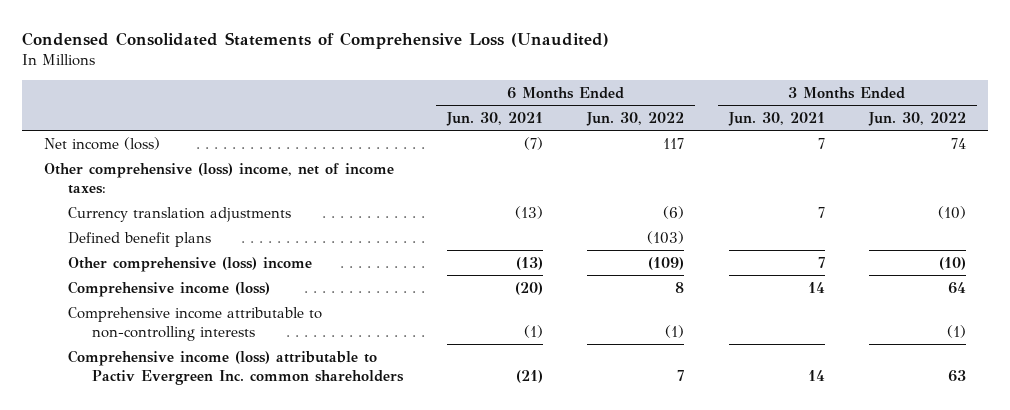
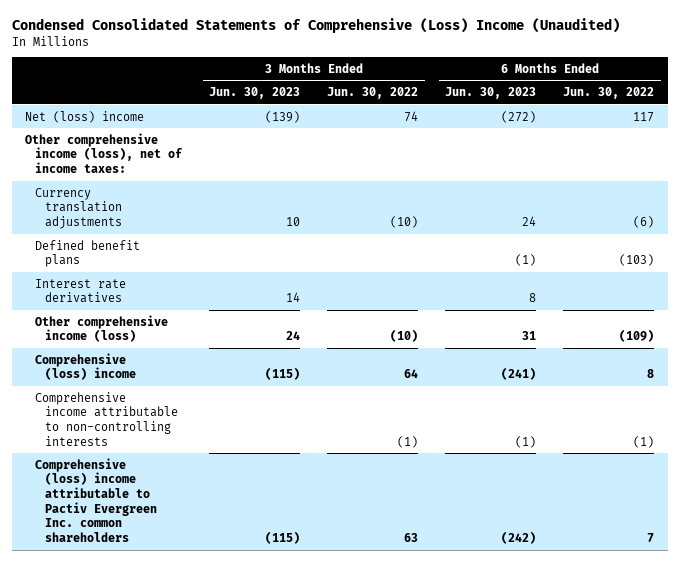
- Condensed Consolidated Statements of Comprehensive Loss (Unaudited)
+ Condensed Consolidated Statements of Comprehensive (Loss) Income (Unaudited)
- | 6 Months Ended Jun. 30, 2021 | 6 Months Ended Jun. 30, 2022 | 3 Months Ended Jun. 30, 2021 | 3 Months Ended Jun. 30, 2022
+ | 3 Months Ended Jun. 30, 2023 | 3 Months Ended Jun. 30, 2022 | 6 Months Ended Jun. 30, 2023 | 6 Months Ended Jun. 30, 2022
- Net income (loss) | (7) | 117 | 7 | 74
- Other comprehensive (loss) income, net of income taxes:
+ Net (loss) income | (139) | 74 | (272) | 117
+ Other comprehensive income (loss), net of income taxes:
- Other comprehensive (loss) income | (13) | (109) | 7 | (10)
- Comprehensive income (loss) | (20) | 8 | 14 | 64
+ Interest rate derivatives | 14 | | 8 |
+ Other comprehensive income (loss) | 24 | (10) | 31 | (109)
+ Comprehensive (loss) income | (115) | 64 | (241) | 8
- Comprehensive income (loss) attributable to Pactiv Evergreen Inc. common shareholders | (21) | 7 | 14 | 63
+ Comprehensive (loss) income attributable to Pactiv Evergreen Inc. common shareholders | (115) | 63 | (242) | 7

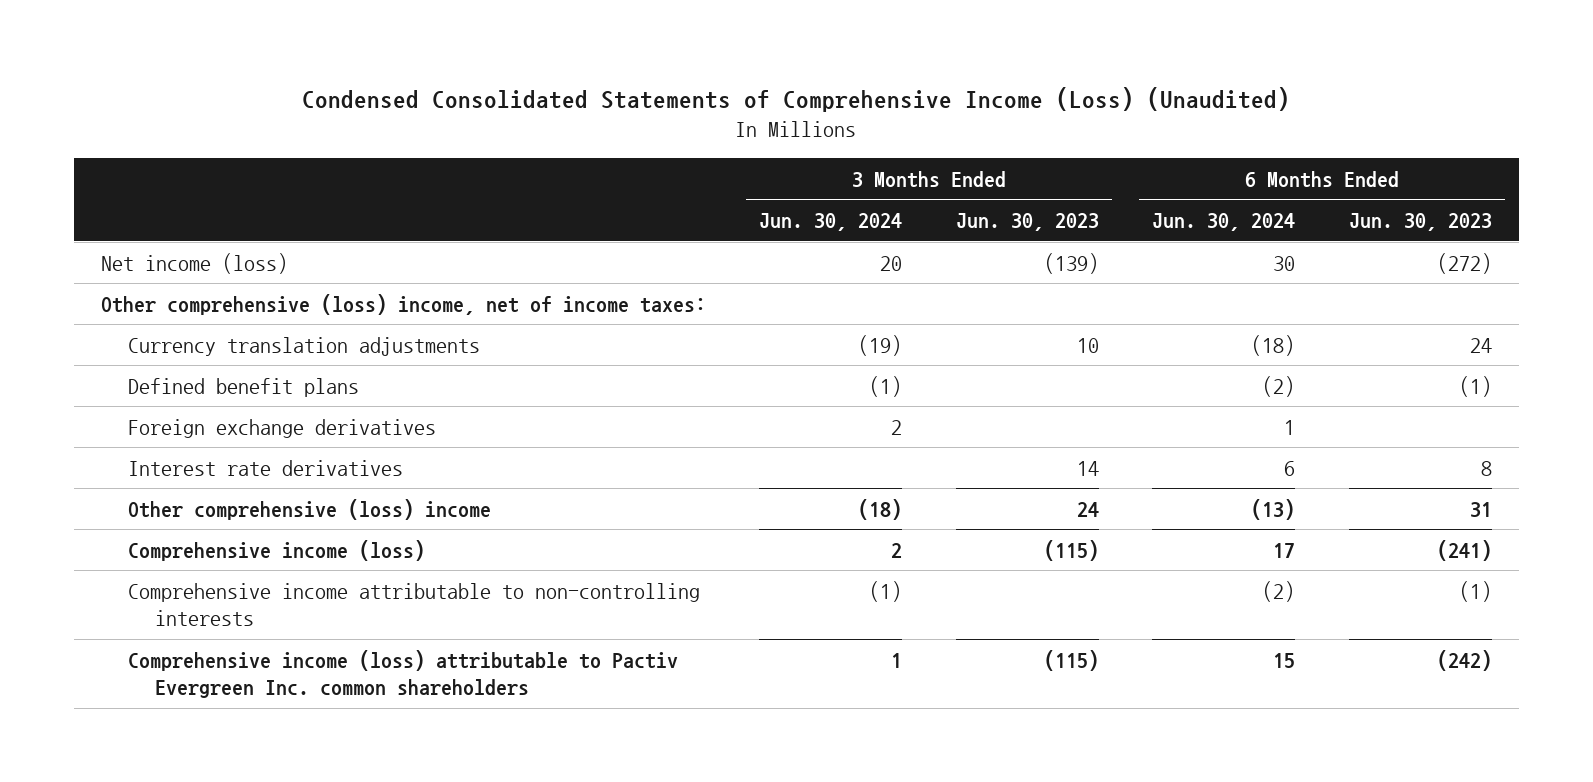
- Condensed Consolidated Statements of Comprehensive (Loss) Income (Unaudited)
+ Condensed Consolidated Statements of Comprehensive Income (Loss) (Unaudited)
- | 3 Months Ended Jun. 30, 2023 | 3 Months Ended Jun. 30, 2022 | 6 Months Ended Jun. 30, 2023 | 6 Months Ended Jun. 30, 2022
+ | 3 Months Ended Jun. 30, 2024 | 3 Months Ended Jun. 30, 2023 | 6 Months Ended Jun. 30, 2024 | 6 Months Ended Jun. 30, 2023
- Net (loss) income | (139) | 74 | (272) | 117
- Other comprehensive income (loss), net of income taxes:
+ Net income (loss) | 20 | (139) | 30 | (272)
+ Other comprehensive (loss) income, net of income taxes:
+ Foreign exchange derivatives | 2 | | 1 |
- Other comprehensive income (loss) | 24 | (10) | 31 | (109)
- Comprehensive (loss) income | (115) | 64 | (241) | 8
+ Other comprehensive (loss) income | (18) | 24 | (13) | 31
+ Comprehensive income (loss) | 2 | (115) | 17 | (241)
- Comprehensive (loss) income attributable to Pactiv Evergreen Inc. common shareholders | (115) | 63 | (242) | 7
+ Comprehensive income (loss) attributable to Pactiv Evergreen Inc. common shareholders | 1 | (115) | 15 | (242)

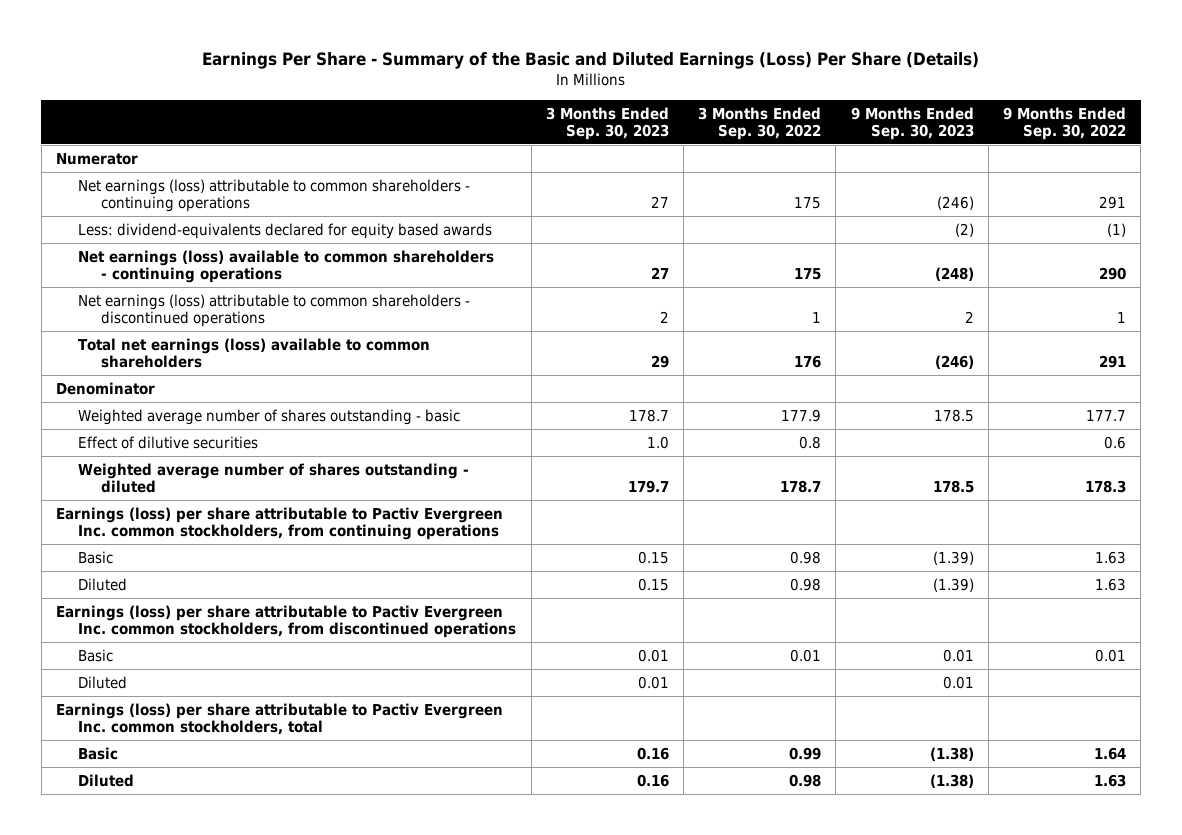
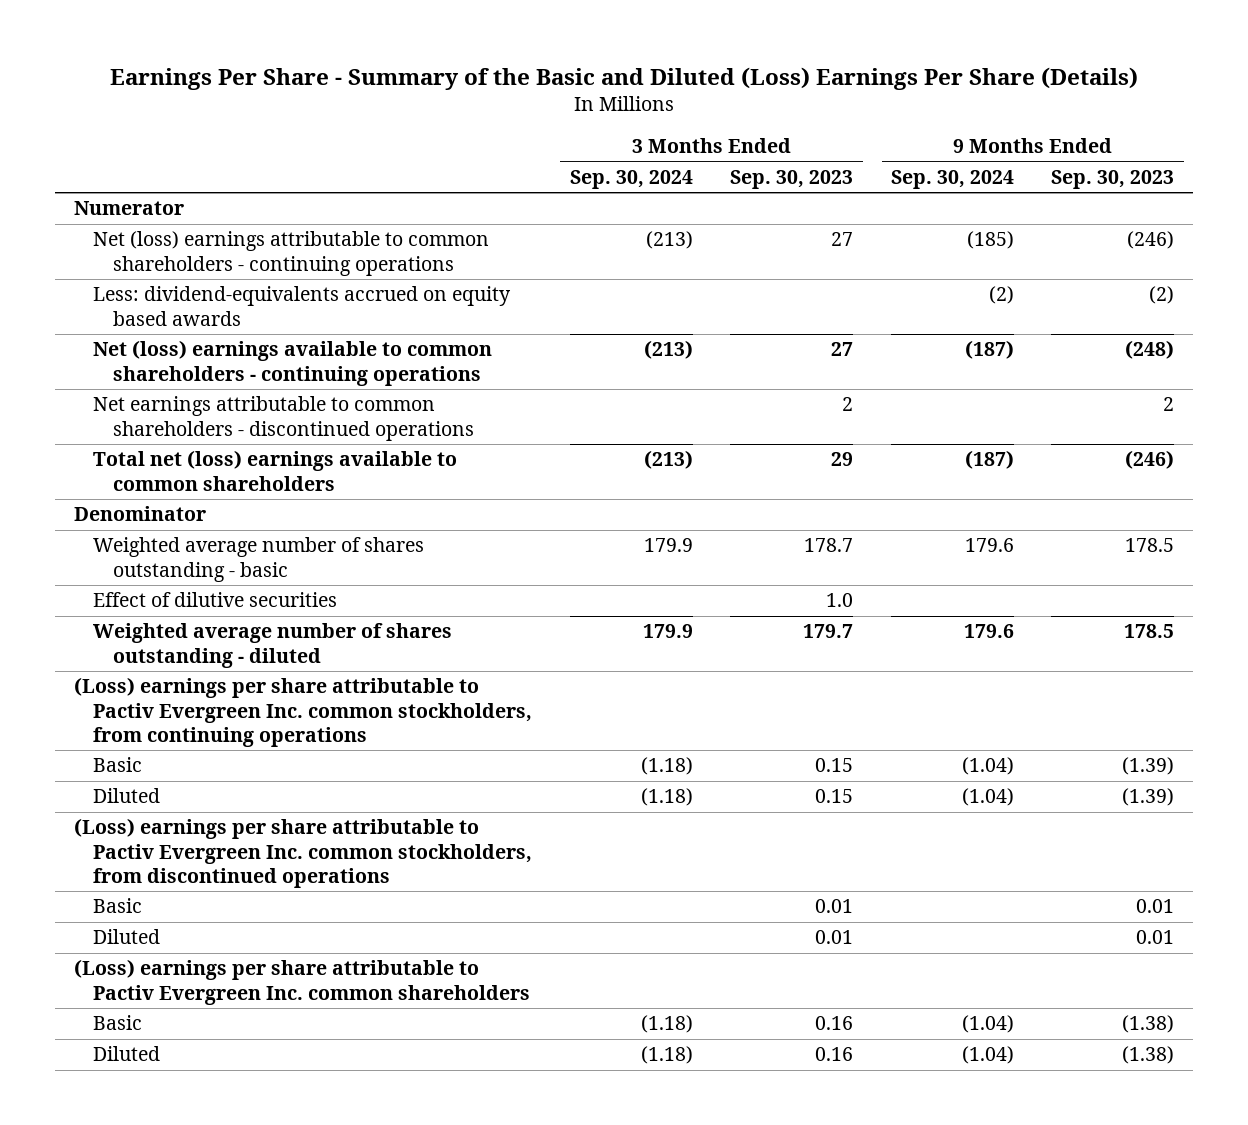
- Earnings Per Share - Summary of the Basic and Diluted Earnings (Loss) Per Share (Details)
+ Earnings Per Share - Summary of the Basic and Diluted (Loss) Earnings Per Share (Details)
- | 3 Months Ended Sep. 30, 2023 | 3 Months Ended Sep. 30, 2022 | 9 Months Ended Sep. 30, 2023 | 9 Months Ended Sep. 30, 2022
+ | 3 Months Ended Sep. 30, 2024 | 3 Months Ended Sep. 30, 2023 | 9 Months Ended Sep. 30, 2024 | 9 Months Ended Sep. 30, 2023
- Net earnings (loss) attributable to common shareholders - continuing operations | 27 | 175 | (246) | 291
- Less: dividend-equivalents declared for equity based awards | | | (2) | (1)
- Net earnings (loss) available to common shareholders - continuing operations | 27 | 175 | (248) | 290
- Net earnings (loss) attributable to common shareholders - discontinued operations | 2 | 1 | 2 | 1
- Total net earnings (loss) available to common shareholders | 29 | 176 | (246) | 291
+ Net (loss) earnings attributable to common shareholders - continuing operations | (213) | 27 | (185) | (246)
+ Less: dividend-equivalents accrued on equity based awards | | | (2) | (2)
+ Net (loss) earnings available to common shareholders - continuing operations | (213) | 27 | (187) | (248)
+ Net earnings attributable to common shareholders - discontinued operations | | 2 | | 2
+ Total net (loss) earnings available to common shareholders | (213) | 29 | (187) | (246)
- Earnings (loss) per share attributable to Pactiv Evergreen Inc. common stockholders, from continuing operations
+ (Loss) earnings per share attributable to Pactiv Evergreen Inc. common stockholders, from continuing operations
- Earnings (loss) per share attributable to Pactiv Evergreen Inc. common stockholders, from discontinued operations
+ (Loss) earnings per share attributable to Pactiv Evergreen Inc. common stockholders, from discontinued operations
- Earnings (loss) per share attributable to Pactiv Evergreen Inc. common stockholders, total
+ (Loss) earnings per share attributable to Pactiv Evergreen Inc. common shareholders

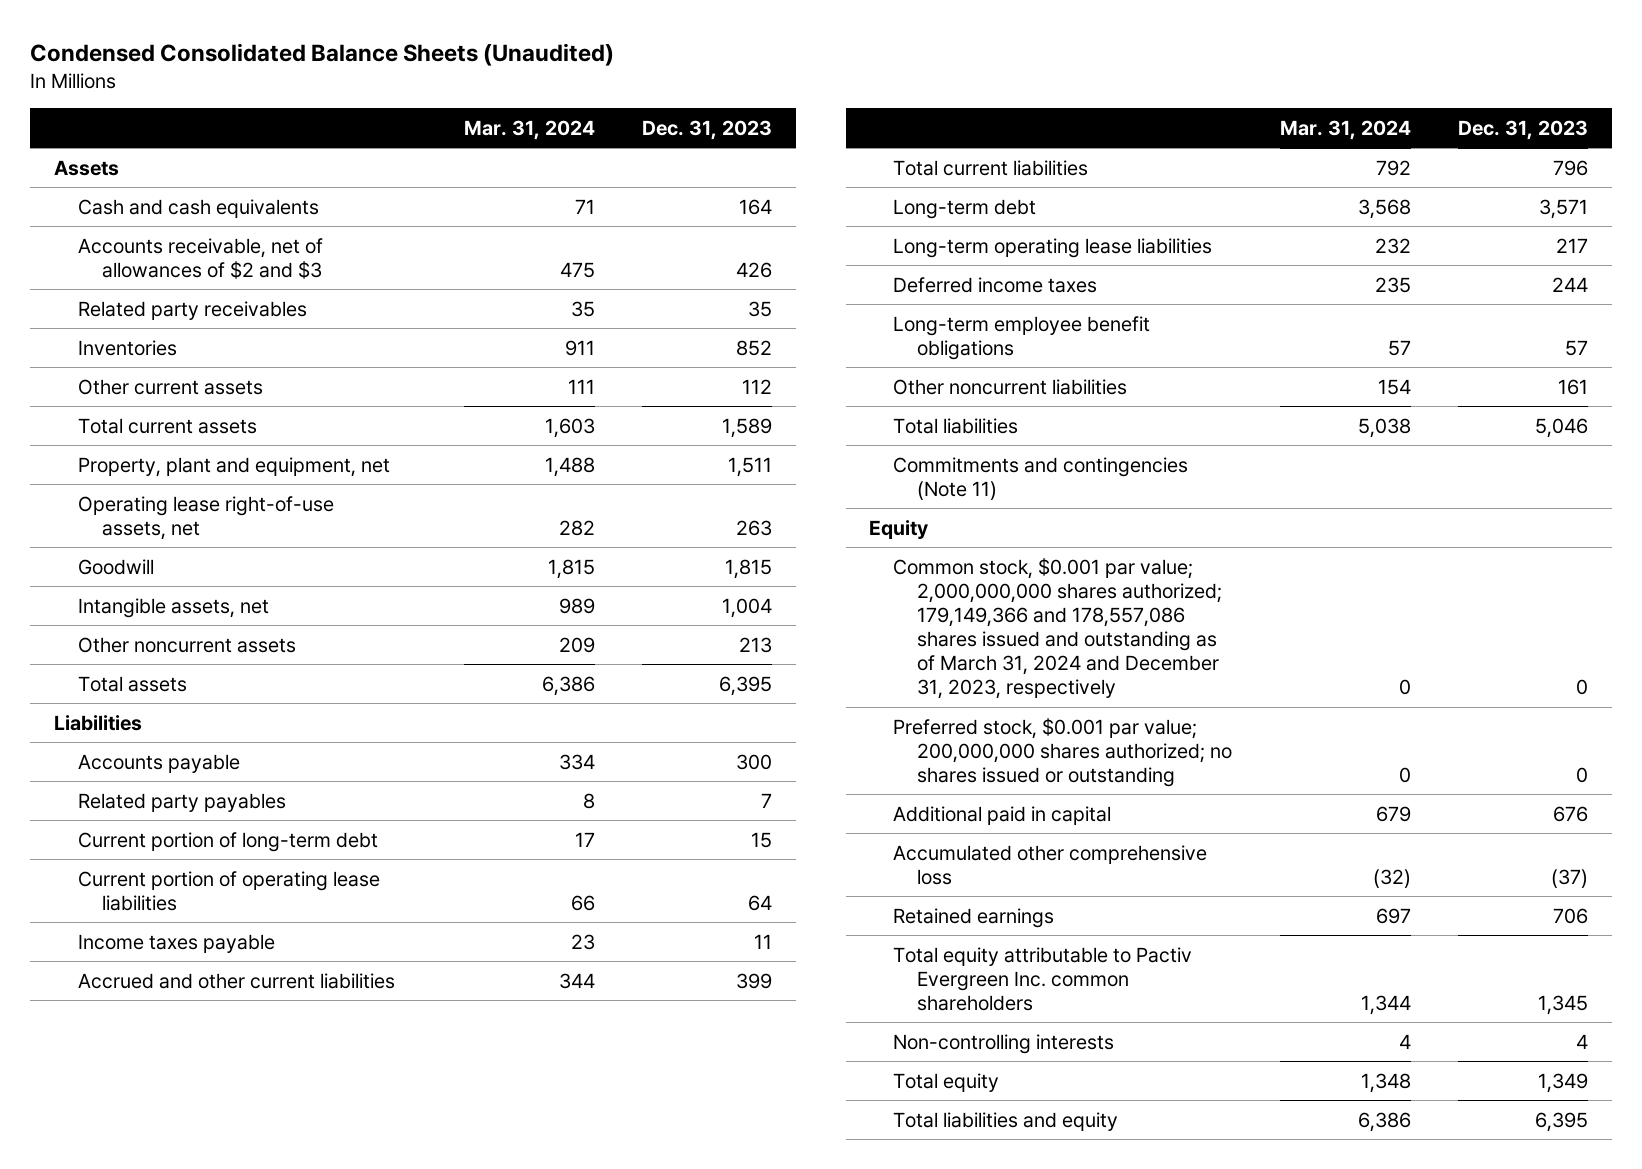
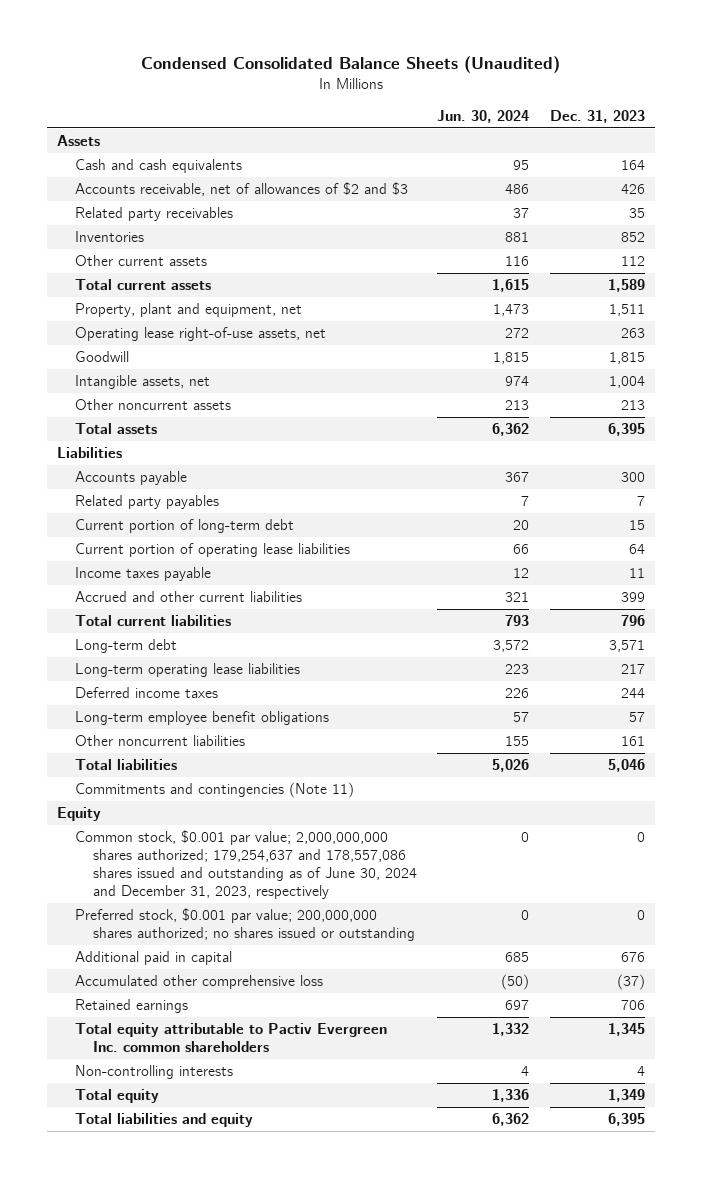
- | Mar. 31, 2024 | Dec. 31, 2023
+ | Jun. 30, 2024 | Dec. 31, 2023
- Common stock, $0.001 par value; 2,000,000,000 shares authorized; 179,149,366 and 178,557,086 shares issued and outstanding as of March 31, 2024 and December 31, 2023, respectively | 0 | 0
+ Common stock, $0.001 par value; 2,000,000,000 shares authorized; 179,254,637 and 178,557,086 shares issued and outstanding as of June 30, 2024 and December 31, 2023, respectively | 0 | 0

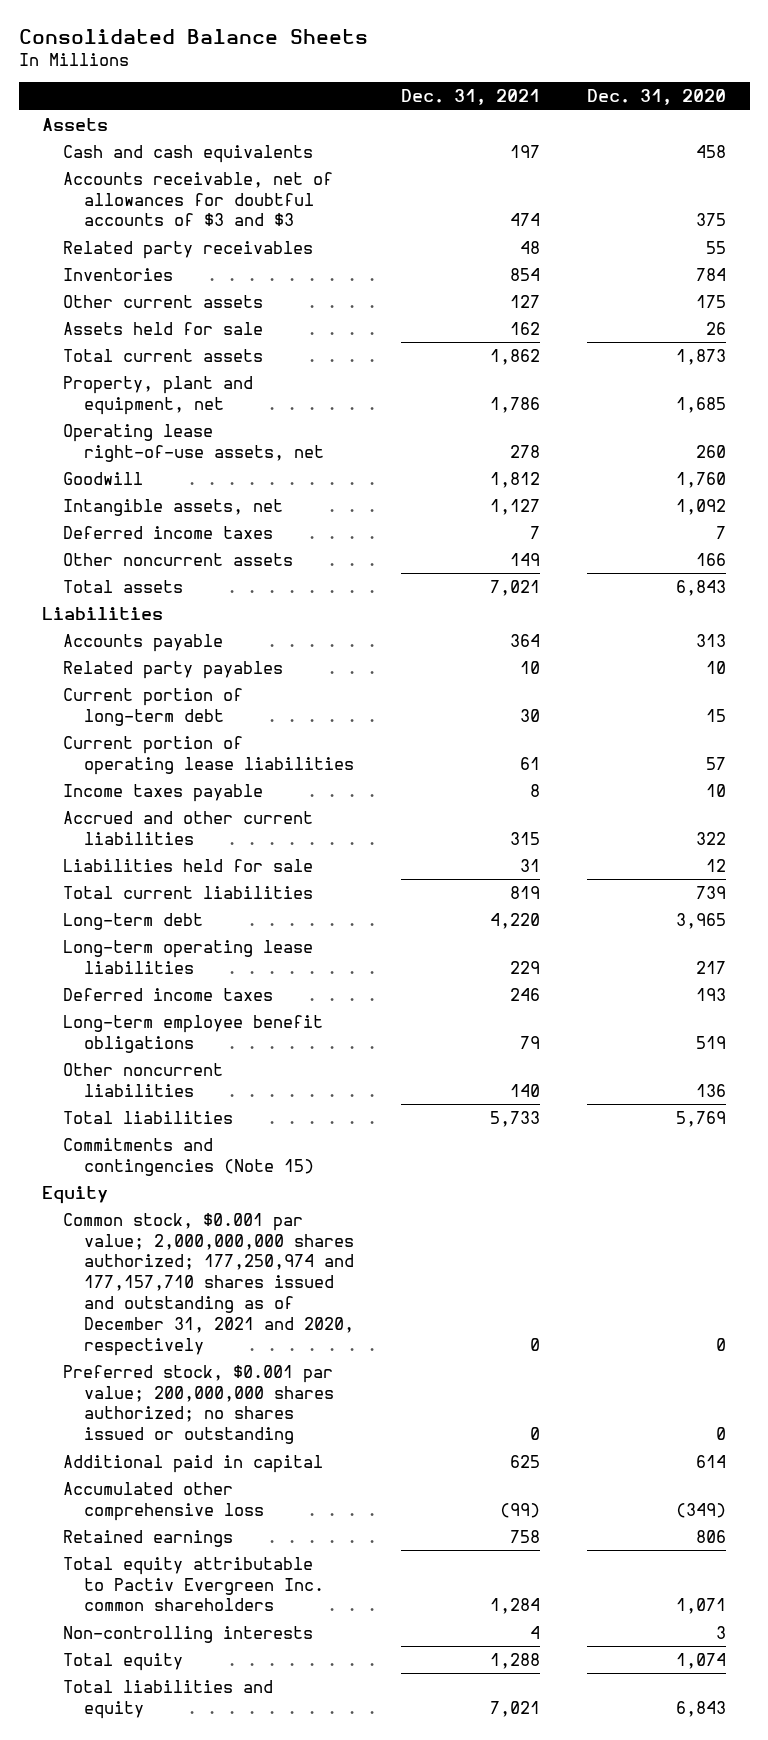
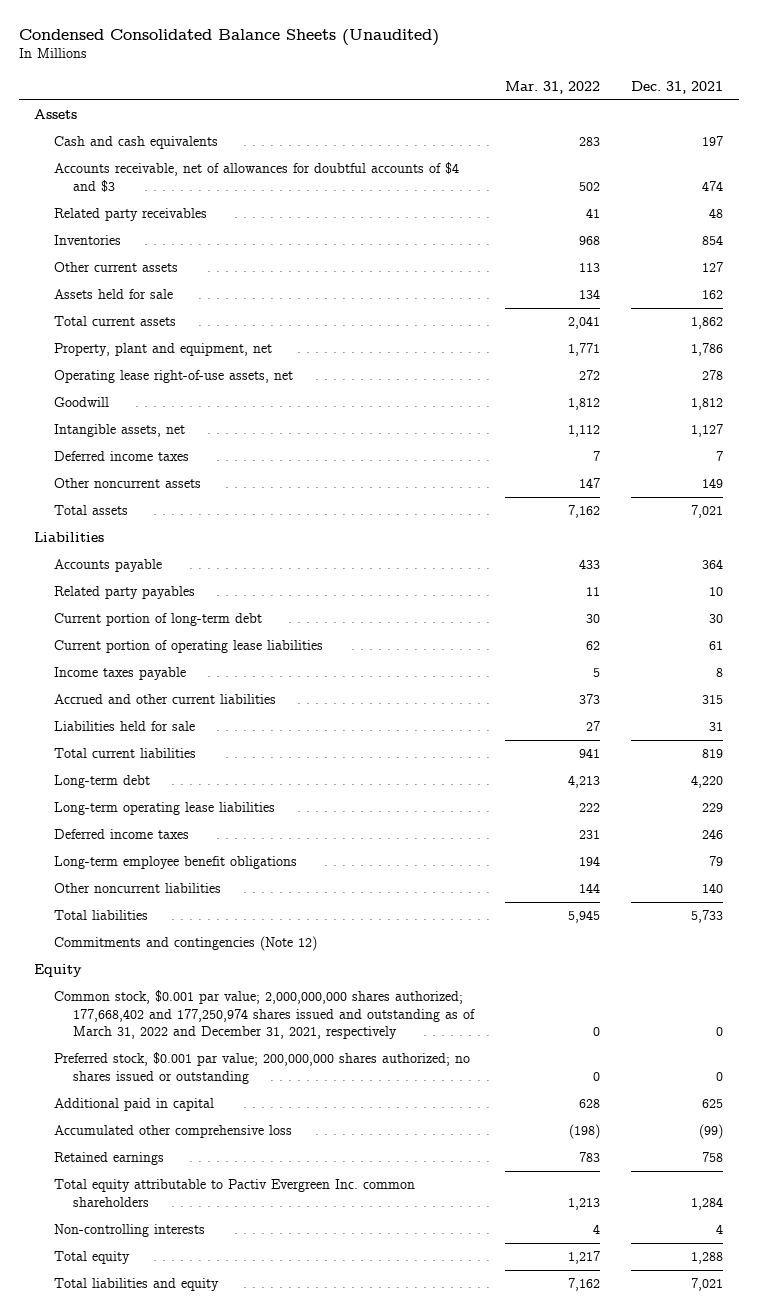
- Consolidated Balance Sheets
+ Condensed Consolidated Balance Sheets (Unaudited)
- | Dec. 31, 2021 | Dec. 31, 2020
+ | Mar. 31, 2022 | Dec. 31, 2021
- Accounts receivable, net of allowances for doubtful accounts of $3 and $3 | 474 | 375
+ Accounts receivable, net of allowances for doubtful accounts of $4 and $3 | 502 | 474
- Commitments and contingencies (Note 15)
+ Commitments and contingencies (Note 12)
- Common stock, $0.001 par value; 2,000,000,000 shares authorized; 177,250,974 and 177,157,710 shares issued and outstanding as of December 31, 2021 and 2020, respectively | 0 | 0
+ Common stock, $0.001 par value; 2,000,000,000 shares authorized; 177,668,402 and 177,250,974 shares issued and outstanding as of March 31, 2022 and December 31, 2021, respectively | 0 | 0

